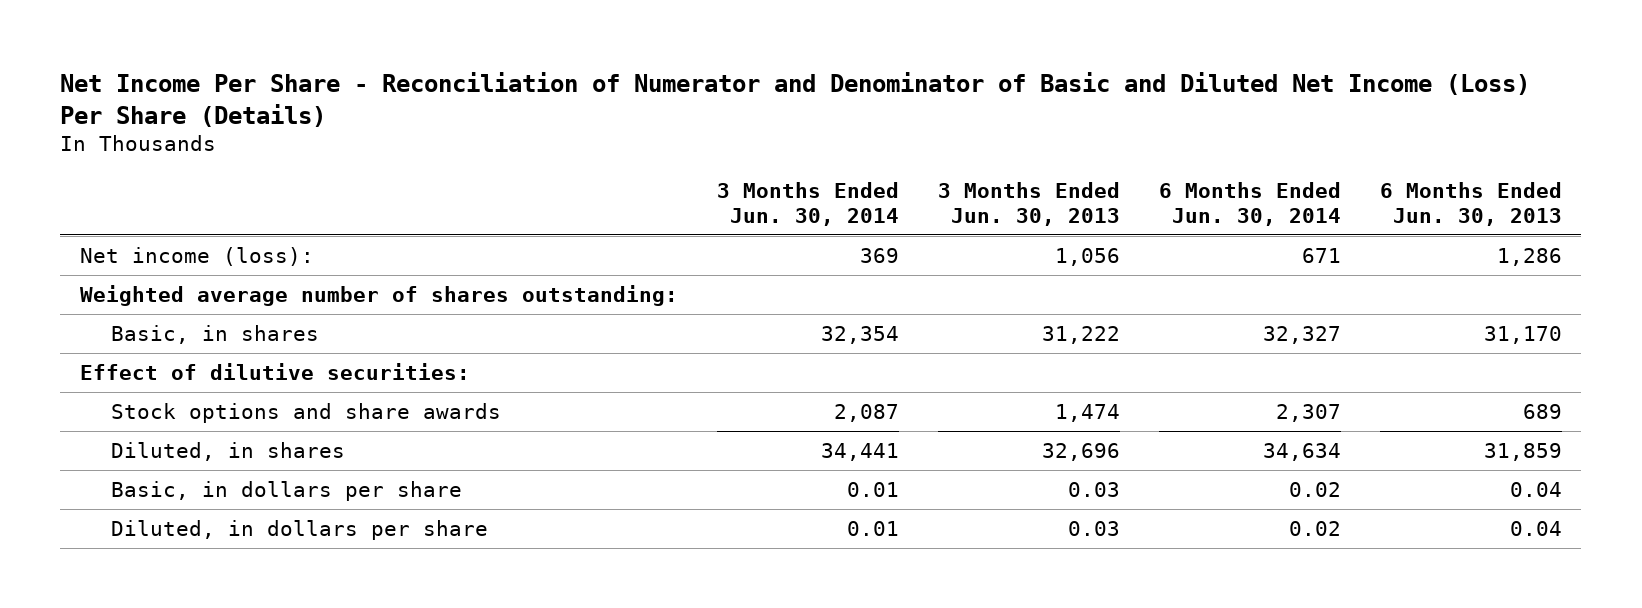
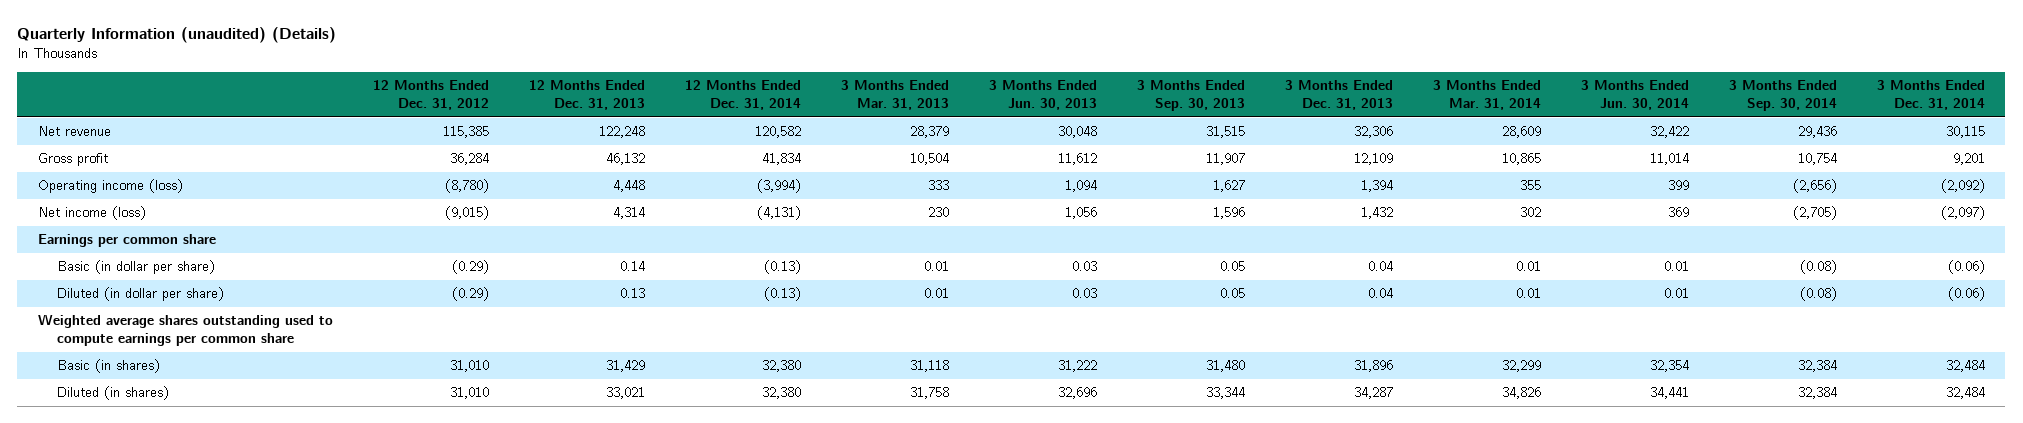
- Net Income Per Share - Reconciliation of Numerator and Denominator of Basic and Diluted Net Income (Loss) Per Share (Details)
+ Quarterly Information (unaudited) (Details)
- | 3 Months Ended Jun. 30, 2014 | 3 Months Ended Jun. 30, 2013 | 6 Months Ended Jun. 30, 2014 | 6 Months Ended Jun. 30, 2013
+ | 12 Months Ended Dec. 31, 2012 | 12 Months Ended Dec. 31, 2013 | 12 Months Ended Dec. 31, 2014 | 3 Months Ended Mar. 31, 2013 | 3 Months Ended Jun. 30, 2013 | 3 Months Ended Sep. 30, 2013 | 3 Months Ended Dec. 31, 2013 | 3 Months Ended Mar. 31, 2014 | 3 Months Ended Jun. 30, 2014 | 3 Months Ended Sep. 30, 2014 | 3 Months Ended Dec. 31, 2014
- Net income (loss): | 369 | 1,056 | 671 | 1,286
- Weighted average number of shares outstanding:
- Basic, in shares | 32,354 | 31,222 | 32,327 | 31,170
- Effect of dilutive securities:
- Stock options and share awards | 2,087 | 1,474 | 2,307 | 689
- Diluted, in shares | 34,441 | 32,696 | 34,634 | 31,859
- Basic, in dollars per share | 0.01 | 0.03 | 0.02 | 0.04
- Diluted, in dollars per share | 0.01 | 0.03 | 0.02 | 0.04
+ Net revenue | 115,385 | 122,248 | 120,582 | 28,379 | 30,048 | 31,515 | 32,306 | 28,609 | 32,422 | 29,436 | 30,115
+ Gross profit | 36,284 | 46,132 | 41,834 | 10,504 | 11,612 | 11,907 | 12,109 | 10,865 | 11,014 | 10,754 | 9,201
+ Operating income (loss) | (8,780) | 4,448 | (3,994) | 333 | 1,094 | 1,627 | 1,394 | 355 | 399 | (2,656) | (2,092)
+ Net income (loss) | (9,015) | 4,314 | (4,131) | 230 | 1,056 | 1,596 | 1,432 | 302 | 369 | (2,705) | (2,097)
+ Earnings per common share
+ Basic (in dollar per share) | (0.29) | 0.14 | (0.13) | 0.01 | 0.03 | 0.05 | 0.04 | 0.01 | 0.01 | (0.08) | (0.06)
+ Diluted (in dollar per share) | (0.29) | 0.13 | (0.13) | 0.01 | 0.03 | 0.05 | 0.04 | 0.01 | 0.01 | (0.08) | (0.06)
+ Weighted average shares outstanding used to compute earnings per common share
+ Basic (in shares) | 31,010 | 31,429 | 32,380 | 31,118 | 31,222 | 31,480 | 31,896 | 32,299 | 32,354 | 32,384 | 32,484
+ Diluted (in shares) | 31,010 | 33,021 | 32,380 | 31,758 | 32,696 | 33,344 | 34,287 | 34,826 | 34,441 | 32,384 | 32,484

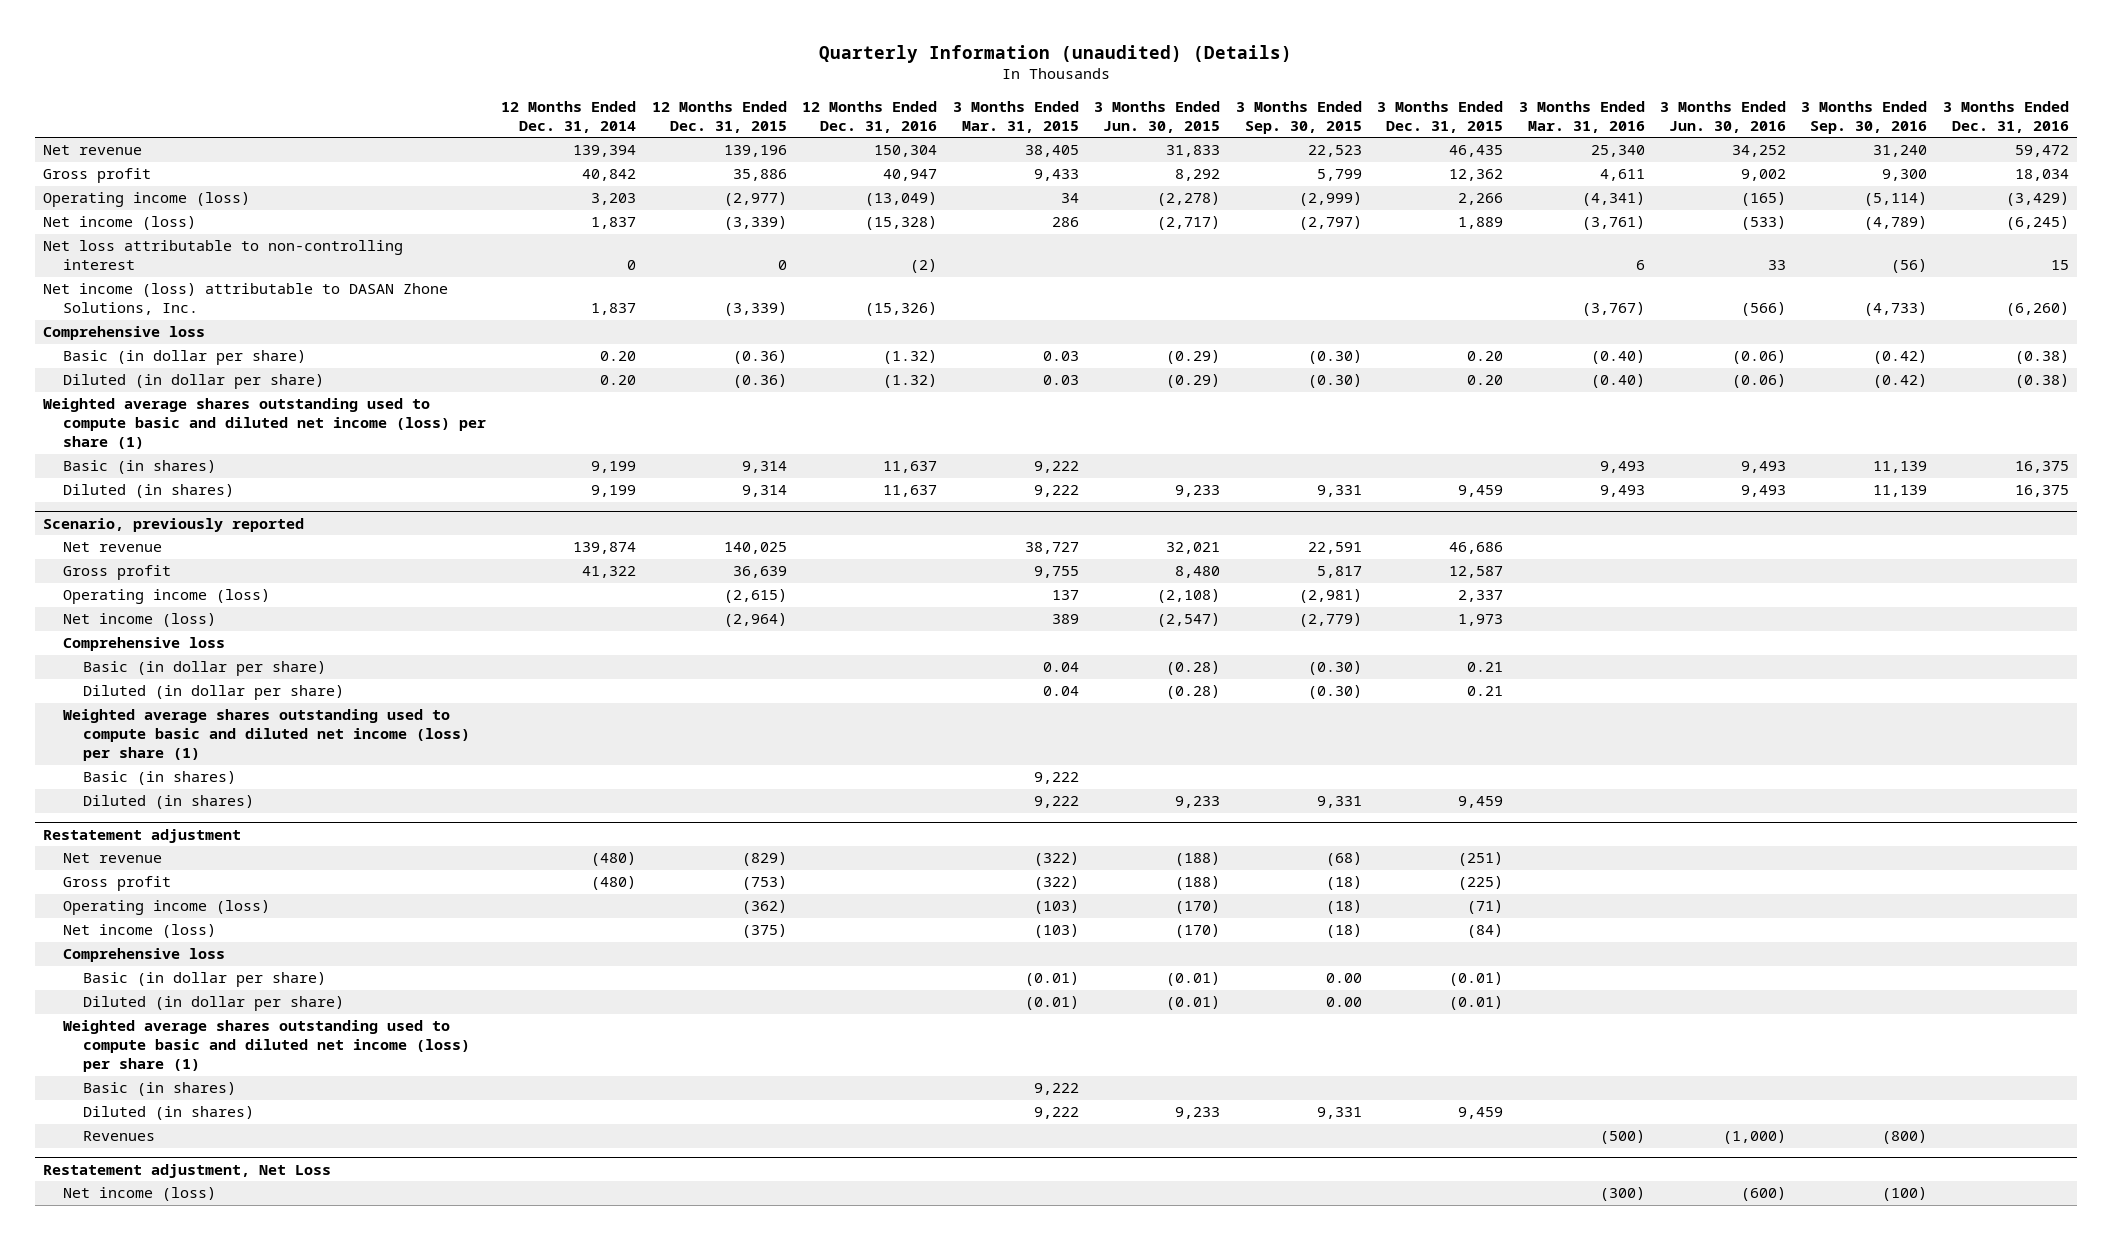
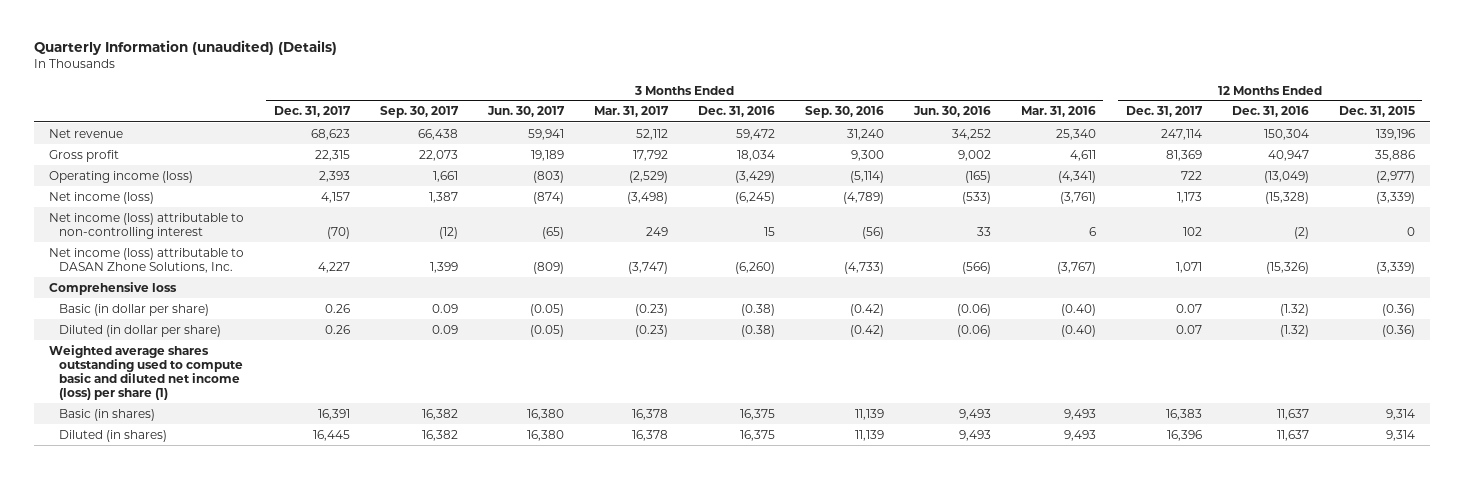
- | 12 Months Ended Dec. 31, 2014 | 12 Months Ended Dec. 31, 2015 | 12 Months Ended Dec. 31, 2016 | 3 Months Ended Mar. 31, 2015 | 3 Months Ended Jun. 30, 2015 | 3 Months Ended Sep. 30, 2015 | 3 Months Ended Dec. 31, 2015 | 3 Months Ended Mar. 31, 2016 | 3 Months Ended Jun. 30, 2016 | 3 Months Ended Sep. 30, 2016 | 3 Months Ended Dec. 31, 2016
+ | 3 Months Ended Dec. 31, 2017 | 3 Months Ended Sep. 30, 2017 | 3 Months Ended Jun. 30, 2017 | 3 Months Ended Mar. 31, 2017 | 3 Months Ended Dec. 31, 2016 | 3 Months Ended Sep. 30, 2016 | 3 Months Ended Jun. 30, 2016 | 3 Months Ended Mar. 31, 2016 | 12 Months Ended Dec. 31, 2017 | 12 Months Ended Dec. 31, 2016 | 12 Months Ended Dec. 31, 2015
- Net loss attributable to non-controlling interest | 0 | 0 | (2) | | | | | 6 | 33 | (56) | 15
+ Net income (loss) attributable to non-controlling interest | (70) | (12) | (65) | 249 | 15 | (56) | 33 | 6 | 102 | (2) | 0
- Scenario, previously reported
- Net revenue | 139,874 | 140,025 | | 38,727 | 32,021 | 22,591 | 46,686 | | | |
- Gross profit | 41,322 | 36,639 | | 9,755 | 8,480 | 5,817 | 12,587 | | | |
- Operating income (loss) | | (2,615) | | 137 | (2,108) | (2,981) | 2,337 | | | |
- Net income (loss) | | (2,964) | | 389 | (2,547) | (2,779) | 1,973 | | | |
- Comprehensive loss
- Basic (in dollar per share) | | | | 0.04 | (0.28) | (0.30) | 0.21 | | | |
- Diluted (in dollar per share) | | | | 0.04 | (0.28) | (0.30) | 0.21 | | | |
- Weighted average shares outstanding used to compute basic and diluted net income (loss) per share (1)
- Basic (in shares) | | | | 9,222 | | | | | | |
- Diluted (in shares) | | | | 9,222 | 9,233 | 9,331 | 9,459 | | | |
- Restatement adjustment
- Net revenue | (480) | (829) | | (322) | (188) | (68) | (251) | | | |
- Gross profit | (480) | (753) | | (322) | (188) | (18) | (225) | | | |
- Operating income (loss) | | (362) | | (103) | (170) | (18) | (71) | | | |
- Net income (loss) | | (375) | | (103) | (170) | (18) | (84) | | | |
- Comprehensive loss
- Basic (in dollar per share) | | | | (0.01) | (0.01) | 0.00 | (0.01) | | | |
- Diluted (in dollar per share) | | | | (0.01) | (0.01) | 0.00 | (0.01) | | | |
- Weighted average shares outstanding used to compute basic and diluted net income (loss) per share (1)
- Basic (in shares) | | | | 9,222 | | | | | | |
- Diluted (in shares) | | | | 9,222 | 9,233 | 9,331 | 9,459 | | | |
- Revenues | | | | | | | | (500) | (1,000) | (800) |
- Restatement adjustment, Net Loss
- Net income (loss) | | | | | | | | (300) | (600) | (100) |

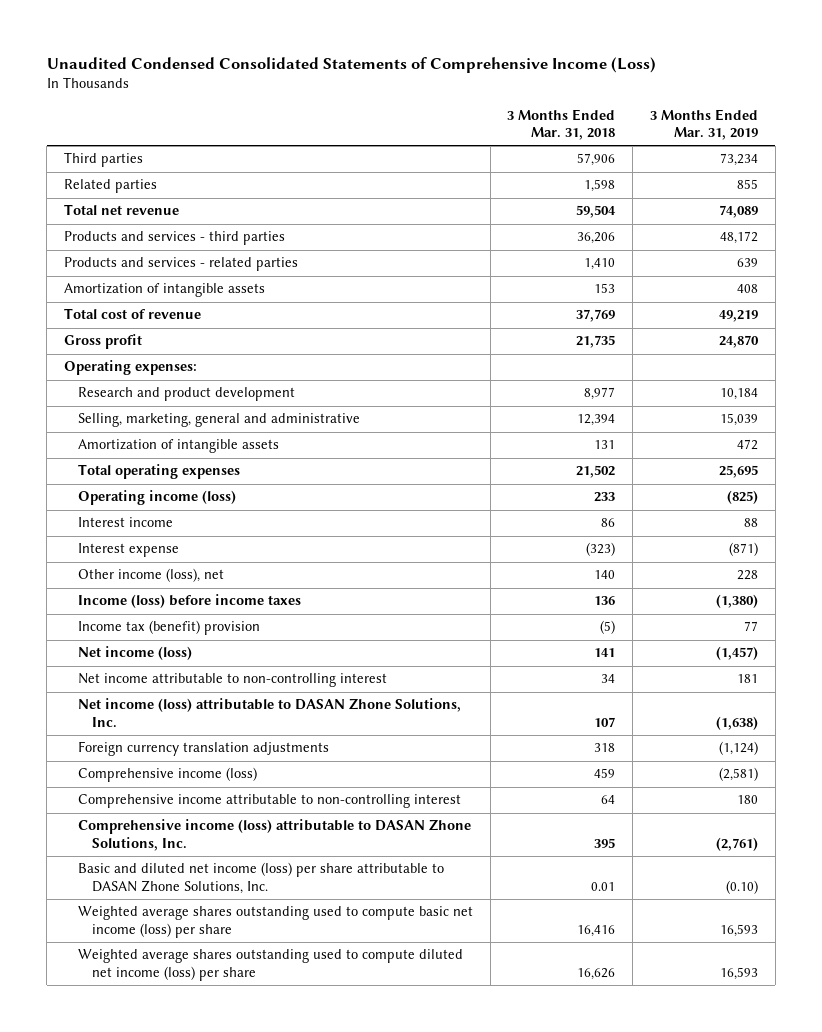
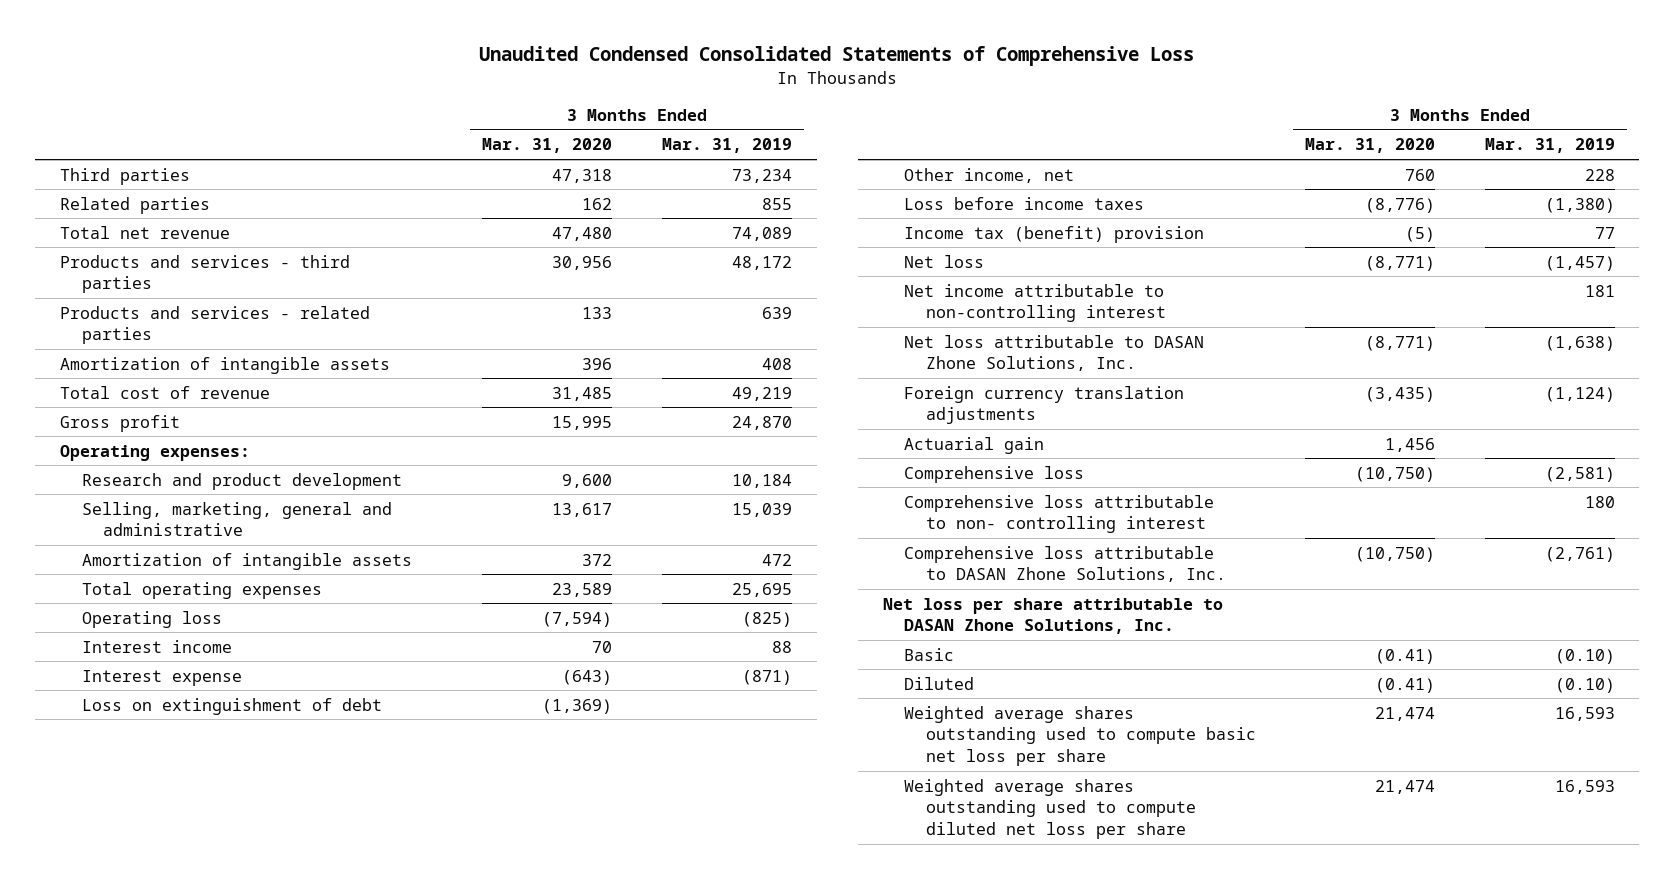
- Unaudited Condensed Consolidated Statements of Comprehensive Income (Loss)
+ Unaudited Condensed Consolidated Statements of Comprehensive Loss
- | 3 Months Ended Mar. 31, 2018 | 3 Months Ended Mar. 31, 2019
+ | 3 Months Ended Mar. 31, 2020 | 3 Months Ended Mar. 31, 2019
- Operating income (loss) | 233 | (825)
+ Operating loss | (7,594) | (825)
- Other income (loss), net | 140 | 228
- Income (loss) before income taxes | 136 | (1,380)
+ Loss on extinguishment of debt | (1,369) |
+ Other income, net | 760 | 228
+ Loss before income taxes | (8,776) | (1,380)
- Net income (loss) | 141 | (1,457)
+ Net loss | (8,771) | (1,457)
- Net income (loss) attributable to DASAN Zhone Solutions, Inc. | 107 | (1,638)
+ Net loss attributable to DASAN Zhone Solutions, Inc. | (8,771) | (1,638)
- Comprehensive income (loss) | 459 | (2,581)
- Comprehensive income attributable to non-controlling interest | 64 | 180
- Comprehensive income (loss) attributable to DASAN Zhone Solutions, Inc. | 395 | (2,761)
- Basic and diluted net income (loss) per share attributable to DASAN Zhone Solutions, Inc. | 0.01 | (0.10)
- Weighted average shares outstanding used to compute basic net income (loss) per share | 16,416 | 16,593
- Weighted average shares outstanding used to compute diluted net income (loss) per share | 16,626 | 16,593
+ Actuarial gain | 1,456 |
+ Comprehensive loss | (10,750) | (2,581)
+ Comprehensive loss attributable to non- controlling interest | | 180
+ Comprehensive loss attributable to DASAN Zhone Solutions, Inc. | (10,750) | (2,761)
+ Net loss per share attributable to DASAN Zhone Solutions, Inc.
+ Basic | (0.41) | (0.10)
+ Diluted | (0.41) | (0.10)
+ Weighted average shares outstanding used to compute basic net loss per share | 21,474 | 16,593
+ Weighted average shares outstanding used to compute diluted net loss per share | 21,474 | 16,593

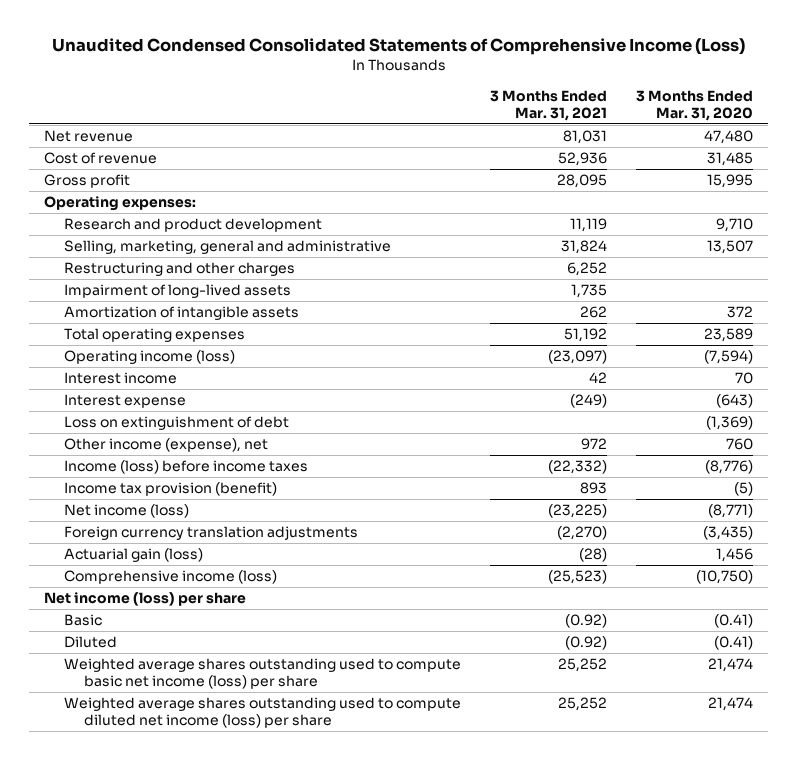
- Unaudited Condensed Consolidated Statements of Comprehensive Loss
+ Unaudited Condensed Consolidated Statements of Comprehensive Income (Loss)
- | 3 Months Ended Mar. 31, 2020 | 3 Months Ended Mar. 31, 2019
+ | 3 Months Ended Mar. 31, 2021 | 3 Months Ended Mar. 31, 2020
- Third parties | 47,318 | 73,234
- Related parties | 162 | 855
- Total net revenue | 47,480 | 74,089
- Products and services - third parties | 30,956 | 48,172
- Products and services - related parties | 133 | 639
- Amortization of intangible assets | 396 | 408
- Total cost of revenue | 31,485 | 49,219
+ Net revenue | 81,031 | 47,480
+ Cost of revenue | 52,936 | 31,485
- Research and product development | 9,600 | 10,184
- Selling, marketing, general and administrative | 13,617 | 15,039
+ Research and product development | 11,119 | 9,710
+ Selling, marketing, general and administrative | 31,824 | 13,507
+ Restructuring and other charges | 6,252 |
+ Impairment of long-lived assets | 1,735 |
- Operating loss | (7,594) | (825)
+ Operating income (loss) | (23,097) | (7,594)
- Other income, net | 760 | 228
- Loss before income taxes | (8,776) | (1,380)
- Income tax (benefit) provision | (5) | 77
- Net loss | (8,771) | (1,457)
- Net income attributable to non-controlling interest | | 181
- Net loss attributable to DASAN Zhone Solutions, Inc. | (8,771) | (1,638)
+ Other income (expense), net | 972 | 760
+ Income (loss) before income taxes | (22,332) | (8,776)
+ Income tax provision (benefit) | 893 | (5)
+ Net income (loss) | (23,225) | (8,771)
- Actuarial gain | 1,456 |
- Comprehensive loss | (10,750) | (2,581)
- Comprehensive loss attributable to non- controlling interest | | 180
- Comprehensive loss attributable to DASAN Zhone Solutions, Inc. | (10,750) | (2,761)
- Net loss per share attributable to DASAN Zhone Solutions, Inc.
+ Actuarial gain (loss) | (28) | 1,456
+ Comprehensive income (loss) | (25,523) | (10,750)
+ Net income (loss) per share
- Weighted average shares outstanding used to compute basic net loss per share | 21,474 | 16,593
- Weighted average shares outstanding used to compute diluted net loss per share | 21,474 | 16,593
+ Weighted average shares outstanding used to compute basic net income (loss) per share | 25,252 | 21,474
+ Weighted average shares outstanding used to compute diluted net income (loss) per share | 25,252 | 21,474

